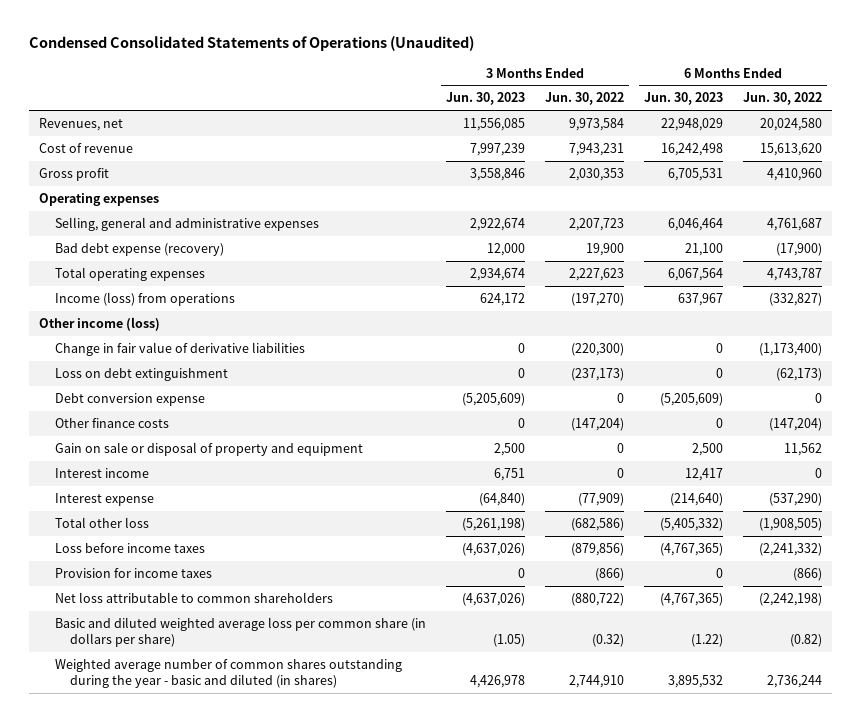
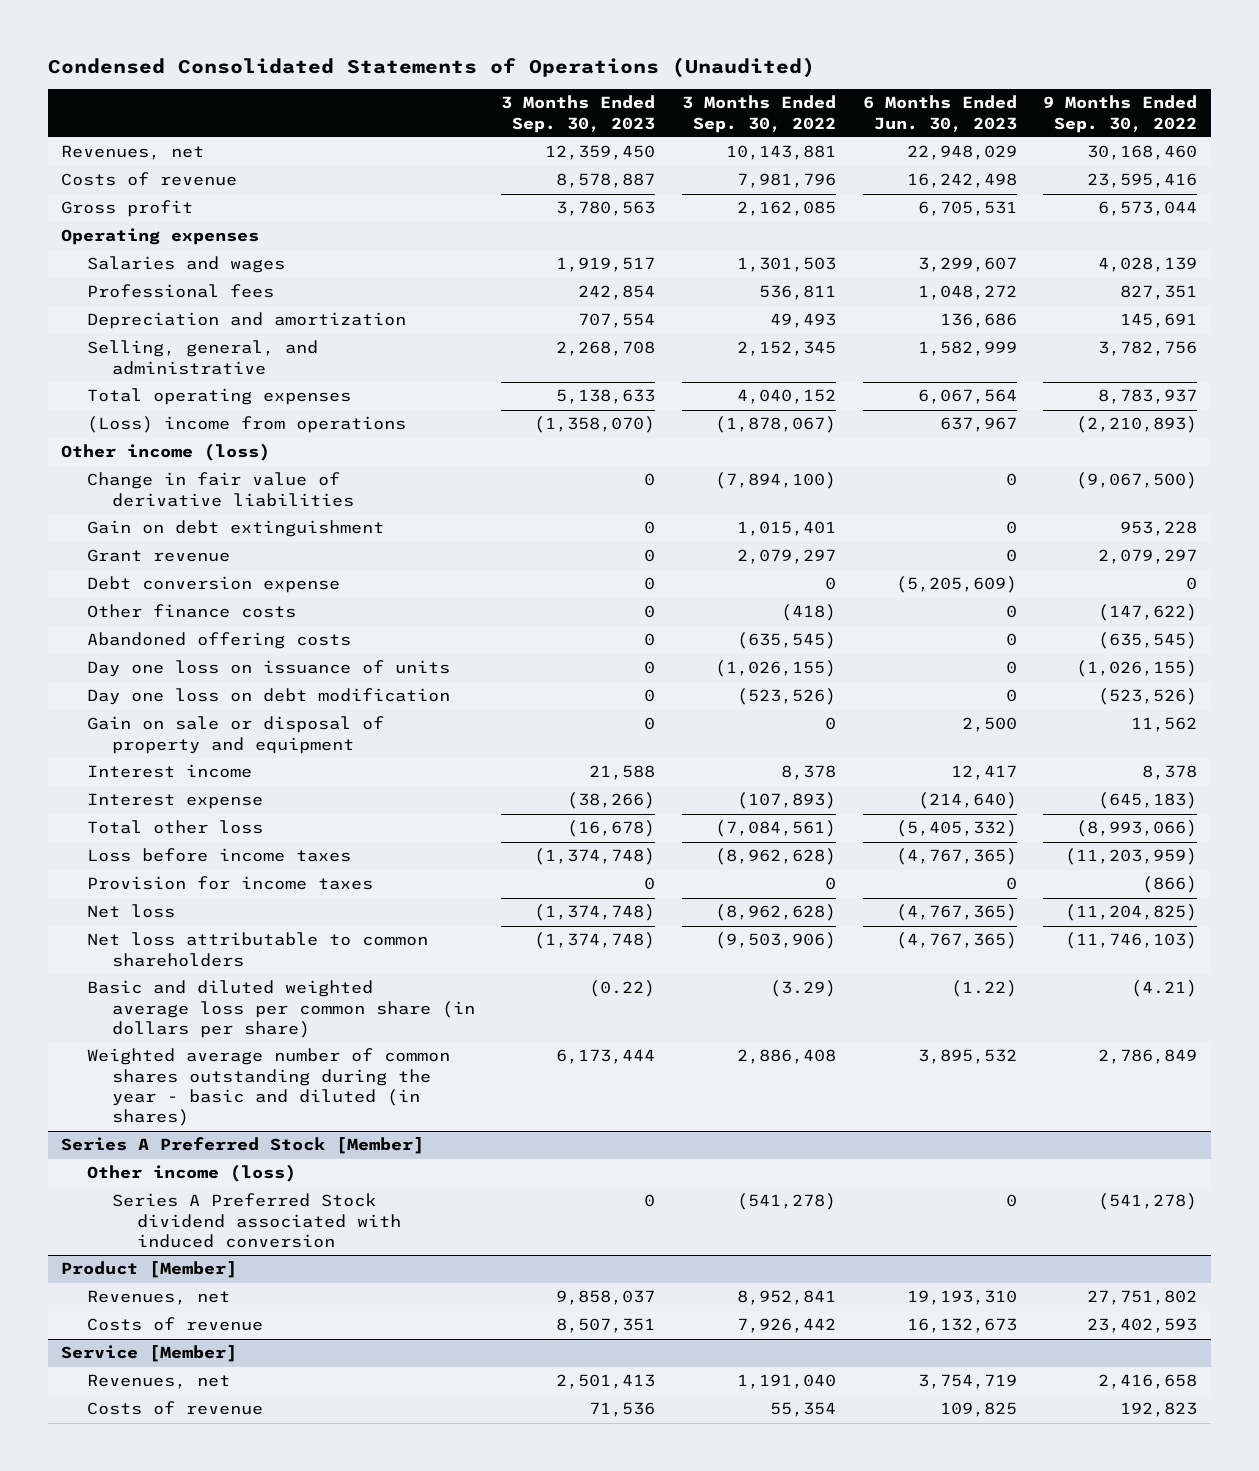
- | 3 Months Ended Jun. 30, 2023 | 3 Months Ended Jun. 30, 2022 | 6 Months Ended Jun. 30, 2023 | 6 Months Ended Jun. 30, 2022
+ | 3 Months Ended Sep. 30, 2023 | 3 Months Ended Sep. 30, 2022 | 6 Months Ended Jun. 30, 2023 | 9 Months Ended Sep. 30, 2022
- Cost of revenue | 7,997,239 | 7,943,231 | 16,242,498 | 15,613,620
+ Costs of revenue | 8,578,887 | 7,981,796 | 16,242,498 | 23,595,416
- Selling, general and administrative expenses | 2,922,674 | 2,207,723 | 6,046,464 | 4,761,687
- Bad debt expense (recovery) | 12,000 | 19,900 | 21,100 | (17,900)
+ Salaries and wages | 1,919,517 | 1,301,503 | 3,299,607 | 4,028,139
+ Professional fees | 242,854 | 536,811 | 1,048,272 | 827,351
+ Depreciation and amortization | 707,554 | 49,493 | 136,686 | 145,691
+ Selling, general, and administrative | 2,268,708 | 2,152,345 | 1,582,999 | 3,782,756
- Income (loss) from operations | 624,172 | (197,270) | 637,967 | (332,827)
+ (Loss) income from operations | (1,358,070) | (1,878,067) | 637,967 | (2,210,893)
- Loss on debt extinguishment | 0 | (237,173) | 0 | (62,173)
+ Gain on debt extinguishment | 0 | 1,015,401 | 0 | 953,228
+ Grant revenue | 0 | 2,079,297 | 0 | 2,079,297
+ Abandoned offering costs | 0 | (635,545) | 0 | (635,545)
+ Day one loss on issuance of units | 0 | (1,026,155) | 0 | (1,026,155)
+ Day one loss on debt modification | 0 | (523,526) | 0 | (523,526)
+ Net loss | (1,374,748) | (8,962,628) | (4,767,365) | (11,204,825)
+ Series A Preferred Stock [Member]
+ Other income (loss)
+ Series A Preferred Stock dividend associated with induced conversion | 0 | (541,278) | 0 | (541,278)
+ Product [Member]
+ Revenues, net | 9,858,037 | 8,952,841 | 19,193,310 | 27,751,802
+ Costs of revenue | 8,507,351 | 7,926,442 | 16,132,673 | 23,402,593
+ Service [Member]
+ Revenues, net | 2,501,413 | 1,191,040 | 3,754,719 | 2,416,658
+ Costs of revenue | 71,536 | 55,354 | 109,825 | 192,823

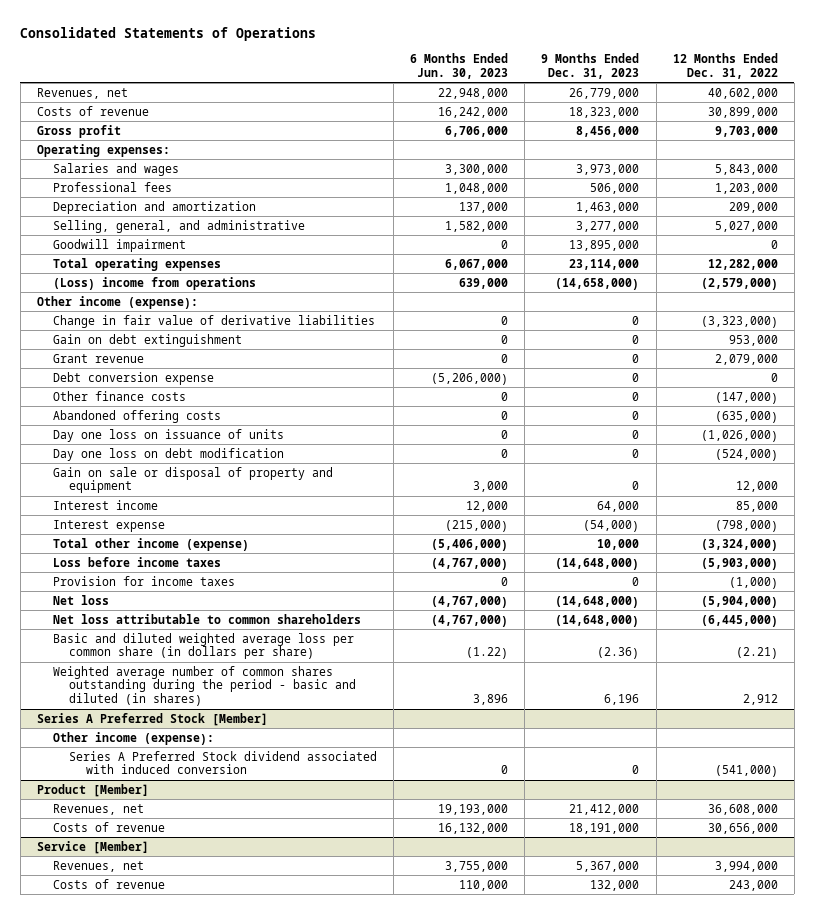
- Condensed Consolidated Statements of Operations (Unaudited)
+ Consolidated Statements of Operations
- | 3 Months Ended Sep. 30, 2023 | 3 Months Ended Sep. 30, 2022 | 6 Months Ended Jun. 30, 2023 | 9 Months Ended Sep. 30, 2022
+ | 6 Months Ended Jun. 30, 2023 | 9 Months Ended Dec. 31, 2023 | 12 Months Ended Dec. 31, 2022
- Revenues, net | 12,359,450 | 10,143,881 | 22,948,029 | 30,168,460
- Costs of revenue | 8,578,887 | 7,981,796 | 16,242,498 | 23,595,416
- Gross profit | 3,780,563 | 2,162,085 | 6,705,531 | 6,573,044
- Operating expenses
- Salaries and wages | 1,919,517 | 1,301,503 | 3,299,607 | 4,028,139
- Professional fees | 242,854 | 536,811 | 1,048,272 | 827,351
- Depreciation and amortization | 707,554 | 49,493 | 136,686 | 145,691
- Selling, general, and administrative | 2,268,708 | 2,152,345 | 1,582,999 | 3,782,756
- Total operating expenses | 5,138,633 | 4,040,152 | 6,067,564 | 8,783,937
- (Loss) income from operations | (1,358,070) | (1,878,067) | 637,967 | (2,210,893)
- Other income (loss)
+ Revenues, net | 22,948,000 | 26,779,000 | 40,602,000
+ Costs of revenue | 16,242,000 | 18,323,000 | 30,899,000
+ Gross profit | 6,706,000 | 8,456,000 | 9,703,000
+ Operating expenses:
+ Salaries and wages | 3,300,000 | 3,973,000 | 5,843,000
+ Professional fees | 1,048,000 | 506,000 | 1,203,000
+ Depreciation and amortization | 137,000 | 1,463,000 | 209,000
+ Selling, general, and administrative | 1,582,000 | 3,277,000 | 5,027,000
+ Goodwill impairment | 0 | 13,895,000 | 0
+ Total operating expenses | 6,067,000 | 23,114,000 | 12,282,000
+ (Loss) income from operations | 639,000 | (14,658,000) | (2,579,000)
+ Other income (expense):
- Debt conversion expense | 0 | 0 | (5,205,609) | 0
+ Debt conversion expense | (5,206,000) | 0 | 0
- Gain on sale or disposal of property and equipment | 0 | 0 | 2,500 | 11,562
- Interest income | 21,588 | 8,378 | 12,417 | 8,378
- Interest expense | (38,266) | (107,893) | (214,640) | (645,183)
- Total other loss | (16,678) | (7,084,561) | (5,405,332) | (8,993,066)
- Loss before income taxes | (1,374,748) | (8,962,628) | (4,767,365) | (11,203,959)
+ Gain on sale or disposal of property and equipment | 3,000 | 0 | 12,000
+ Interest income | 12,000 | 64,000 | 85,000
+ Interest expense | (215,000) | (54,000) | (798,000)
+ Total other income (expense) | (5,406,000) | 10,000 | (3,324,000)
+ Loss before income taxes | (4,767,000) | (14,648,000) | (5,903,000)
- Net loss | (1,374,748) | (8,962,628) | (4,767,365) | (11,204,825)
- Net loss attributable to common shareholders | (1,374,748) | (9,503,906) | (4,767,365) | (11,746,103)
+ Net loss | (4,767,000) | (14,648,000) | (5,904,000)
+ Net loss attributable to common shareholders | (4,767,000) | (14,648,000) | (6,445,000)
- Weighted average number of common shares outstanding during the year - basic and diluted (in shares) | 6,173,444 | 2,886,408 | 3,895,532 | 2,786,849
+ Weighted average number of common shares outstanding during the period - basic and diluted (in shares) | 3,896 | 6,196 | 2,912
@ Series A Preferred Stock [Member]
- Other income (loss)
+ Other income (expense):
@ Product [Member]
- Revenues, net | 9,858,037 | 8,952,841 | 19,193,310 | 27,751,802
- Costs of revenue | 8,507,351 | 7,926,442 | 16,132,673 | 23,402,593
+ Revenues, net | 19,193,000 | 21,412,000 | 36,608,000
+ Costs of revenue | 16,132,000 | 18,191,000 | 30,656,000
@ Service [Member]
- Revenues, net | 2,501,413 | 1,191,040 | 3,754,719 | 2,416,658
- Costs of revenue | 71,536 | 55,354 | 109,825 | 192,823
+ Revenues, net | 3,755,000 | 5,367,000 | 3,994,000
+ Costs of revenue | 110,000 | 132,000 | 243,000

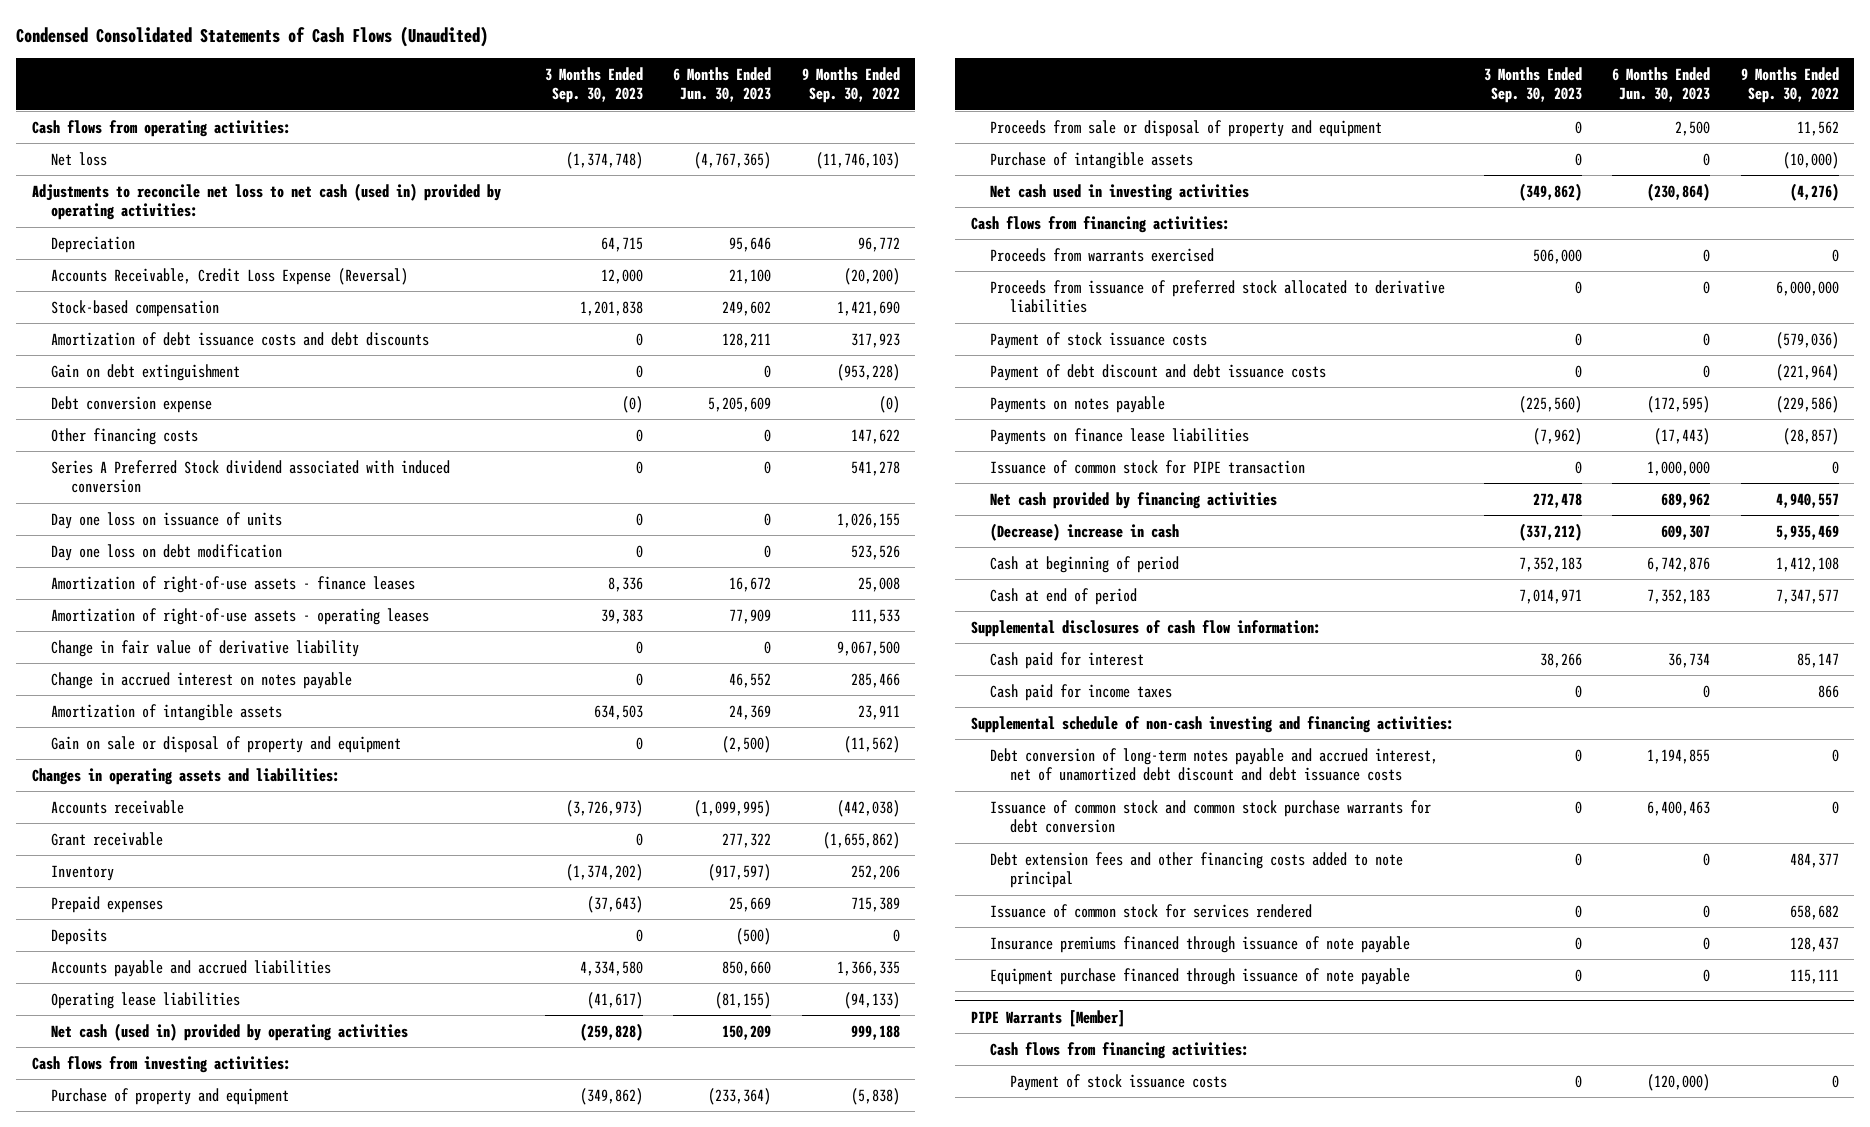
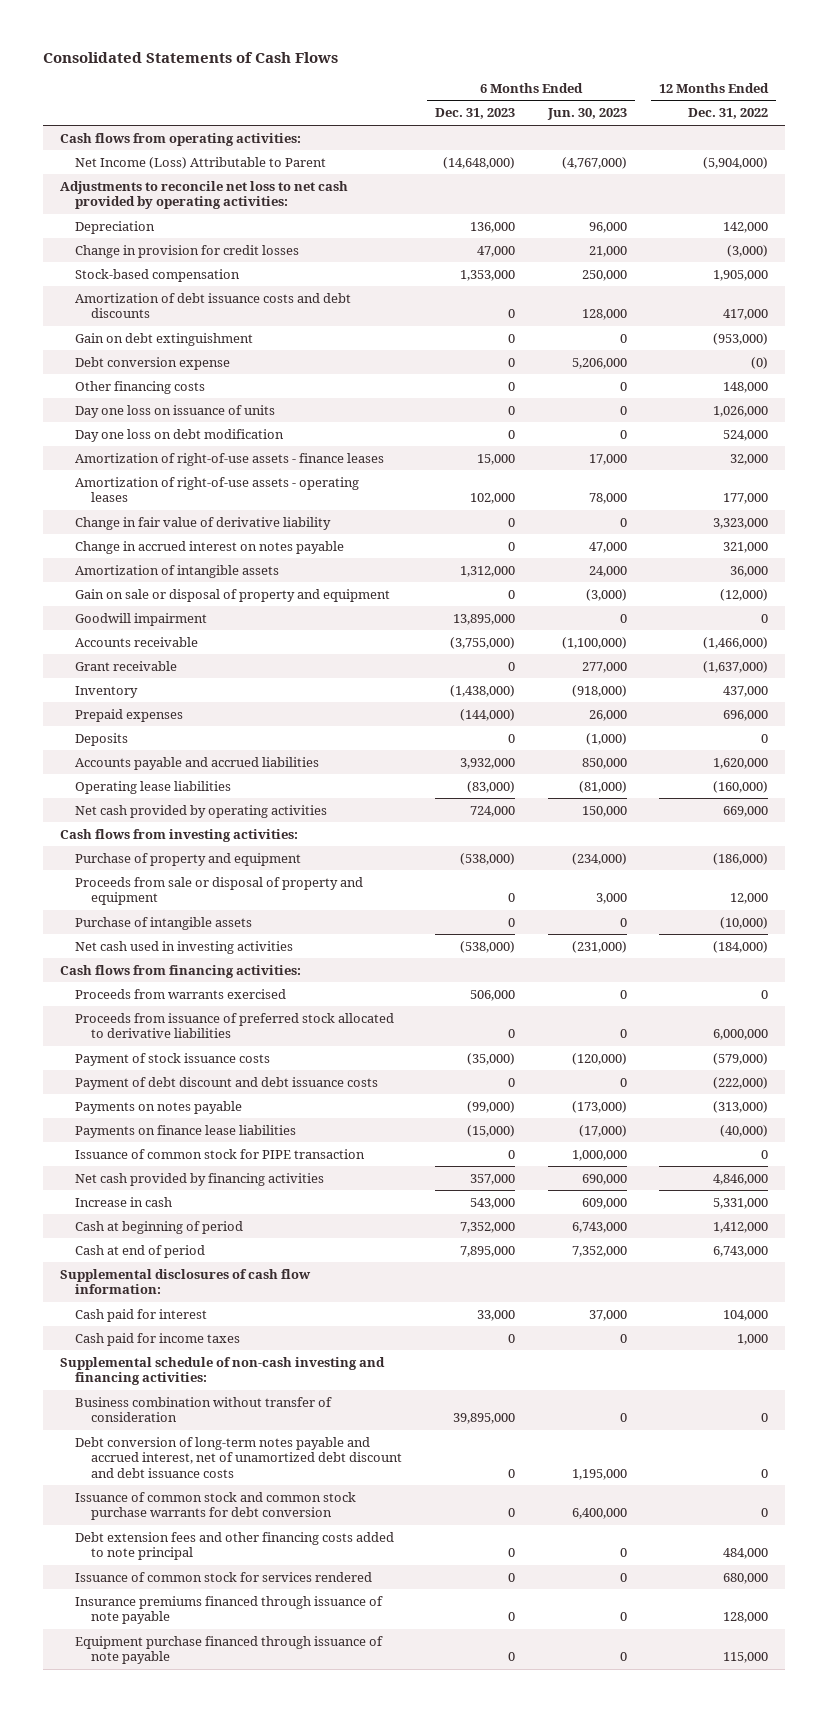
- Condensed Consolidated Statements of Cash Flows (Unaudited)
+ Consolidated Statements of Cash Flows
- | 3 Months Ended Sep. 30, 2023 | 6 Months Ended Jun. 30, 2023 | 9 Months Ended Sep. 30, 2022
+ | 6 Months Ended Dec. 31, 2023 | 6 Months Ended Jun. 30, 2023 | 12 Months Ended Dec. 31, 2022
- Net loss | (1,374,748) | (4,767,365) | (11,746,103)
- Adjustments to reconcile net loss to net cash (used in) provided by operating activities:
- Depreciation | 64,715 | 95,646 | 96,772
- Accounts Receivable, Credit Loss Expense (Reversal) | 12,000 | 21,100 | (20,200)
- Stock-based compensation | 1,201,838 | 249,602 | 1,421,690
- Amortization of debt issuance costs and debt discounts | 0 | 128,211 | 317,923
+ Net Income (Loss) Attributable to Parent | (14,648,000) | (4,767,000) | (5,904,000)
+ Adjustments to reconcile net loss to net cash provided by operating activities:
+ Depreciation | 136,000 | 96,000 | 142,000
+ Change in provision for credit losses | 47,000 | 21,000 | (3,000)
+ Stock-based compensation | 1,353,000 | 250,000 | 1,905,000
+ Amortization of debt issuance costs and debt discounts | 0 | 128,000 | 417,000
- Debt conversion expense | (0) | 5,205,609 | (0)
+ Debt conversion expense | 0 | 5,206,000 | (0)
- Series A Preferred Stock dividend associated with induced conversion | 0 | 0 | 541,278
- Amortization of right-of-use assets - finance leases | 8,336 | 16,672 | 25,008
- Amortization of right-of-use assets - operating leases | 39,383 | 77,909 | 111,533
+ Amortization of right-of-use assets - finance leases | 15,000 | 17,000 | 32,000
+ Amortization of right-of-use assets - operating leases | 102,000 | 78,000 | 177,000
- Change in accrued interest on notes payable | 0 | 46,552 | 285,466
- Amortization of intangible assets | 634,503 | 24,369 | 23,911
- Gain on sale or disposal of property and equipment | 0 | (2,500) | (11,562)
- Changes in operating assets and liabilities:
- Accounts receivable | (3,726,973) | (1,099,995) | (442,038)
- Grant receivable | 0 | 277,322 | (1,655,862)
- Inventory | (1,374,202) | (917,597) | 252,206
- Prepaid expenses | (37,643) | 25,669 | 715,389
- Deposits | 0 | (500) | 0
- Accounts payable and accrued liabilities | 4,334,580 | 850,660 | 1,366,335
- Operating lease liabilities | (41,617) | (81,155) | (94,133)
- Net cash (used in) provided by operating activities | (259,828) | 150,209 | 999,188
+ Change in accrued interest on notes payable | 0 | 47,000 | 321,000
+ Amortization of intangible assets | 1,312,000 | 24,000 | 36,000
+ Gain on sale or disposal of property and equipment | 0 | (3,000) | (12,000)
+ Goodwill impairment | 13,895,000 | 0 | 0
+ Accounts receivable | (3,755,000) | (1,100,000) | (1,466,000)
+ Grant receivable | 0 | 277,000 | (1,637,000)
+ Inventory | (1,438,000) | (918,000) | 437,000
+ Prepaid expenses | (144,000) | 26,000 | 696,000
+ Deposits | 0 | (1,000) | 0
+ Accounts payable and accrued liabilities | 3,932,000 | 850,000 | 1,620,000
+ Operating lease liabilities | (83,000) | (81,000) | (160,000)
+ Net cash provided by operating activities | 724,000 | 150,000 | 669,000
- Purchase of property and equipment | (349,862) | (233,364) | (5,838)
- Proceeds from sale or disposal of property and equipment | 0 | 2,500 | 11,562
+ Purchase of property and equipment | (538,000) | (234,000) | (186,000)
+ Proceeds from sale or disposal of property and equipment | 0 | 3,000 | 12,000
- Net cash used in investing activities | (349,862) | (230,864) | (4,276)
+ Net cash used in investing activities | (538,000) | (231,000) | (184,000)
- Payment of stock issuance costs | 0 | 0 | (579,036)
+ Payment of stock issuance costs | (35,000) | (120,000) | (579,000)
- Payments on notes payable | (225,560) | (172,595) | (229,586)
- Payments on finance lease liabilities | (7,962) | (17,443) | (28,857)
+ Payments on notes payable | (99,000) | (173,000) | (313,000)
+ Payments on finance lease liabilities | (15,000) | (17,000) | (40,000)
- Net cash provided by financing activities | 272,478 | 689,962 | 4,940,557
- (Decrease) increase in cash | (337,212) | 609,307 | 5,935,469
- Cash at beginning of period | 7,352,183 | 6,742,876 | 1,412,108
- Cash at end of period | 7,014,971 | 7,352,183 | 7,347,577
+ Net cash provided by financing activities | 357,000 | 690,000 | 4,846,000
+ Increase in cash | 543,000 | 609,000 | 5,331,000
+ Cash at beginning of period | 7,352,000 | 6,743,000 | 1,412,000
+ Cash at end of period | 7,895,000 | 7,352,000 | 6,743,000
- Cash paid for interest | 38,266 | 36,734 | 85,147
+ Cash paid for interest | 33,000 | 37,000 | 104,000
- Debt conversion of long-term notes payable and accrued interest, net of unamortized debt discount and debt issuance costs | 0 | 1,194,855 | 0
- Issuance of common stock and common stock purchase warrants for debt conversion | 0 | 6,400,463 | 0
+ Business combination without transfer of consideration | 39,895,000 | 0 | 0
+ Debt conversion of long-term notes payable and accrued interest, net of unamortized debt discount and debt issuance costs | 0 | 1,195,000 | 0
+ Issuance of common stock and common stock purchase warrants for debt conversion | 0 | 6,400,000 | 0
- PIPE Warrants [Member]
- Cash flows from financing activities:
- Payment of stock issuance costs | 0 | (120,000) | 0

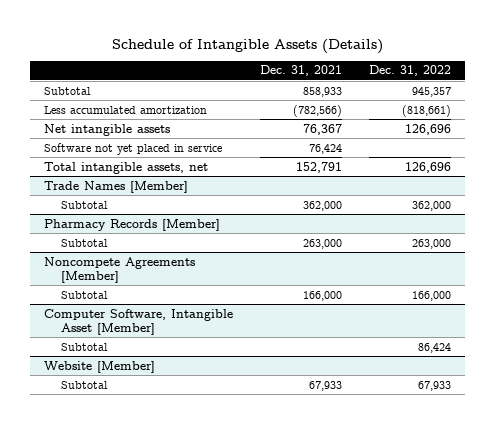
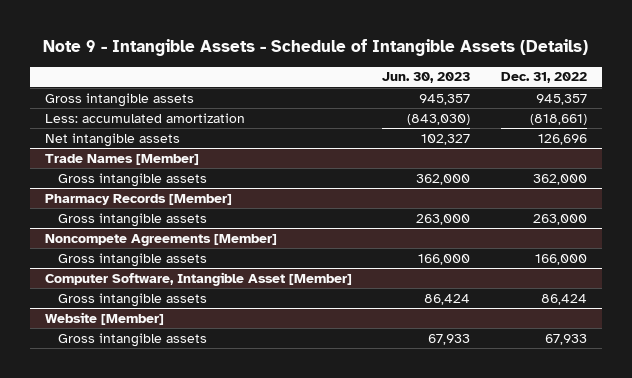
- Schedule of Intangible Assets (Details)
+ Note 9 - Intangible Assets - Schedule of Intangible Assets (Details)
- | Dec. 31, 2021 | Dec. 31, 2022
+ | Jun. 30, 2023 | Dec. 31, 2022
- Subtotal | 858,933 | 945,357
- Less accumulated amortization | (782,566) | (818,661)
+ Gross intangible assets | 945,357 | 945,357
+ Less: accumulated amortization | (843,030) | (818,661)
- Software not yet placed in service | 76,424 |
- Total intangible assets, net | 152,791 | 126,696
@ Trade Names [Member]
- Subtotal | 362,000 | 362,000
+ Gross intangible assets | 362,000 | 362,000
@ Pharmacy Records [Member]
- Subtotal | 263,000 | 263,000
+ Gross intangible assets | 263,000 | 263,000
@ Noncompete Agreements [Member]
- Subtotal | 166,000 | 166,000
+ Gross intangible assets | 166,000 | 166,000
@ Computer Software, Intangible Asset [Member]
- Subtotal | | 86,424
+ Gross intangible assets | 86,424 | 86,424
@ Website [Member]
- Subtotal | 67,933 | 67,933
+ Gross intangible assets | 67,933 | 67,933

